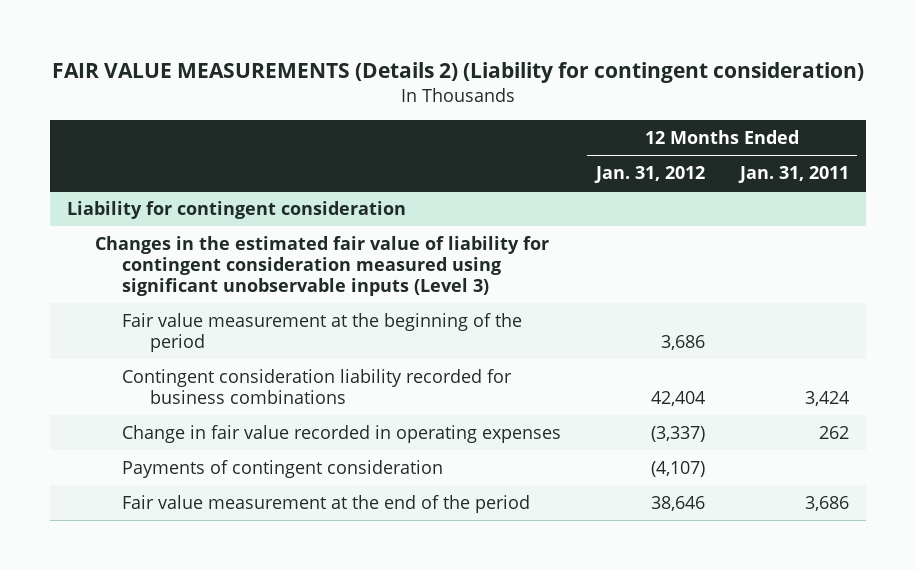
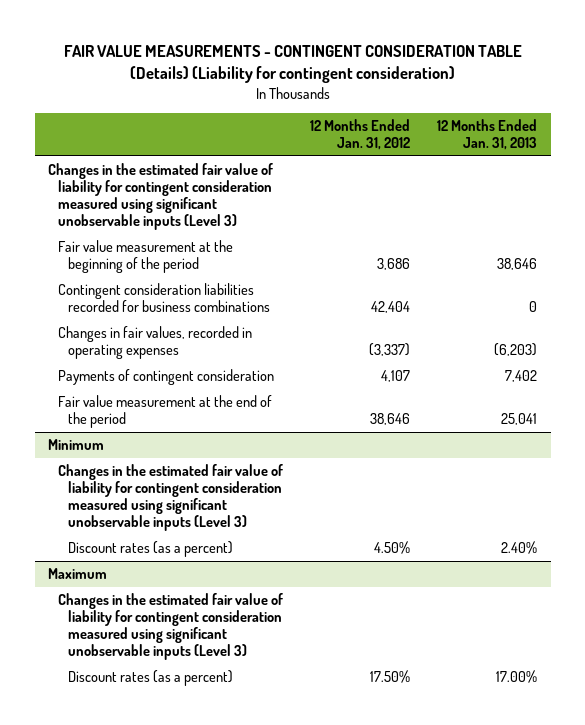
- FAIR VALUE MEASUREMENTS (Details 2) (Liability for contingent consideration)
+ FAIR VALUE MEASUREMENTS - CONTINGENT CONSIDERATION TABLE (Details) (Liability for contingent consideration)
- | 12 Months Ended Jan. 31, 2012 | 12 Months Ended Jan. 31, 2011
+ | 12 Months Ended Jan. 31, 2012 | 12 Months Ended Jan. 31, 2013
- Liability for contingent consideration
- Contingent consideration liability recorded for business combinations | 42,404 | 3,424
- Change in fair value recorded in operating expenses | (3,337) | 262
- Payments of contingent consideration | (4,107) |
+ Contingent consideration liabilities recorded for business combinations | 42,404 | 0
+ Changes in fair values, recorded in operating expenses | (3,337) | (6,203)
+ Payments of contingent consideration | 4,107 | 7,402
+ Minimum
+ Changes in the estimated fair value of liability for contingent consideration measured using significant unobservable inputs (Level 3)
+ Discount rates (as a percent) | 4.50% | 2.40%
+ Maximum
+ Changes in the estimated fair value of liability for contingent consideration measured using significant unobservable inputs (Level 3)
+ Discount rates (as a percent) | 17.50% | 17.00%

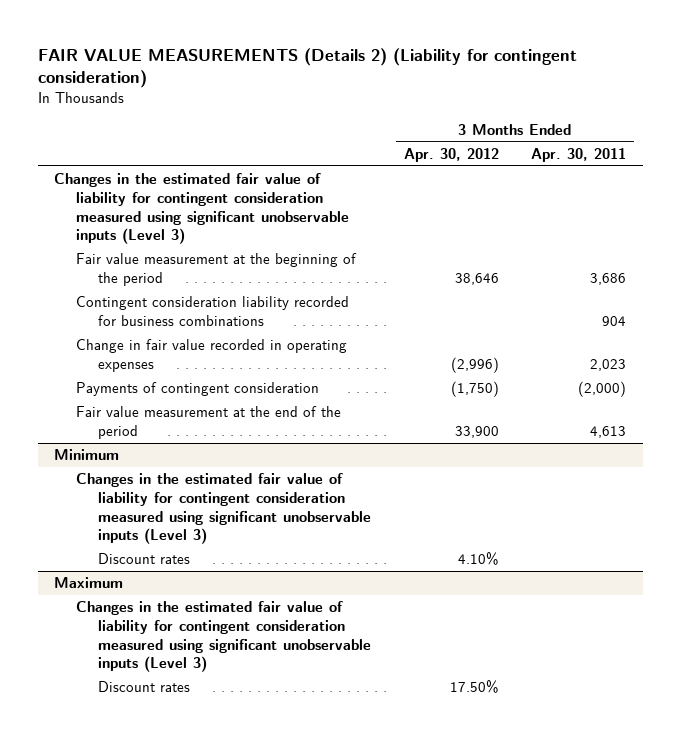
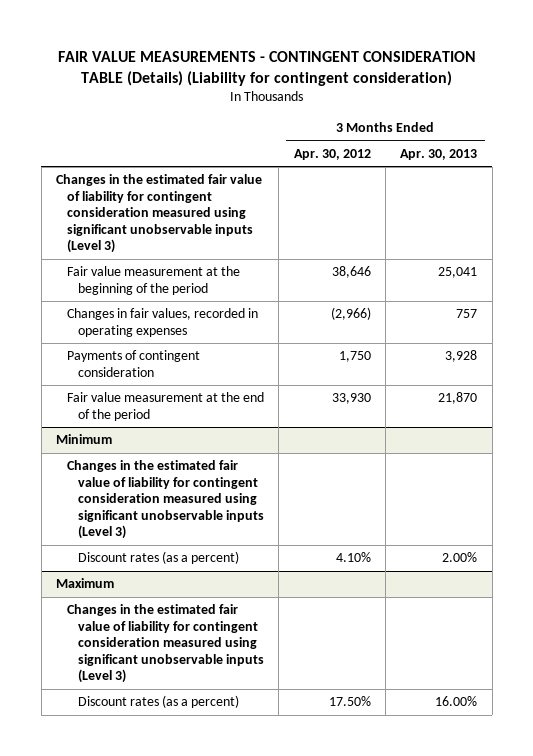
- FAIR VALUE MEASUREMENTS (Details 2) (Liability for contingent consideration)
+ FAIR VALUE MEASUREMENTS - CONTINGENT CONSIDERATION TABLE (Details) (Liability for contingent consideration)
- | 3 Months Ended Apr. 30, 2012 | 3 Months Ended Apr. 30, 2011
+ | 3 Months Ended Apr. 30, 2012 | 3 Months Ended Apr. 30, 2013
- Contingent consideration liability recorded for business combinations | | 904
- Change in fair value recorded in operating expenses | (2,996) | 2,023
- Payments of contingent consideration | (1,750) | (2,000)
- Fair value measurement at the end of the period | 33,900 | 4,613
+ Changes in fair values, recorded in operating expenses | (2,966) | 757
+ Payments of contingent consideration | 1,750 | 3,928
+ Fair value measurement at the end of the period | 33,930 | 21,870
@ Minimum
- Discount rates | 4.10% |
+ Discount rates (as a percent) | 4.10% | 2.00%
@ Maximum
- Discount rates | 17.50% |
+ Discount rates (as a percent) | 17.50% | 16.00%

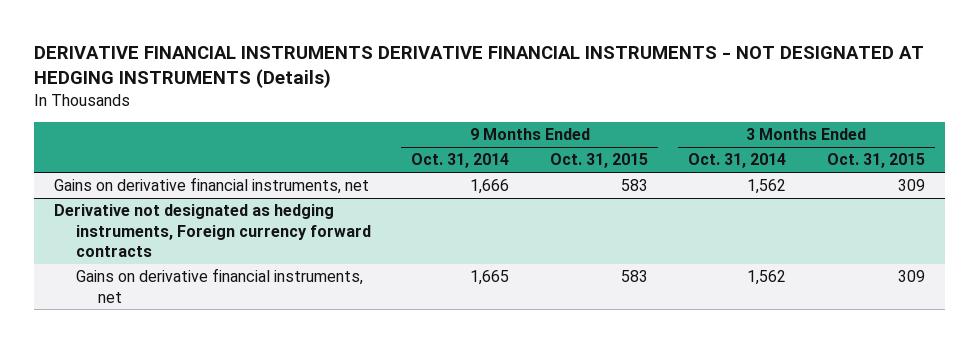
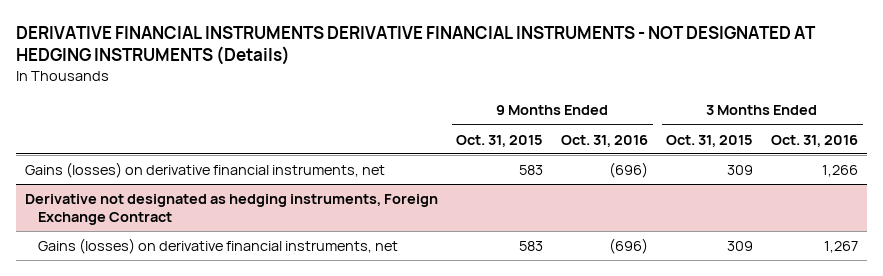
- | 9 Months Ended Oct. 31, 2014 | 9 Months Ended Oct. 31, 2015 | 3 Months Ended Oct. 31, 2014 | 3 Months Ended Oct. 31, 2015
+ | 9 Months Ended Oct. 31, 2015 | 9 Months Ended Oct. 31, 2016 | 3 Months Ended Oct. 31, 2015 | 3 Months Ended Oct. 31, 2016
- Gains on derivative financial instruments, net | 1,666 | 583 | 1,562 | 309
- Derivative not designated as hedging instruments, Foreign currency forward contracts
- Gains on derivative financial instruments, net | 1,665 | 583 | 1,562 | 309
+ Gains (losses) on derivative financial instruments, net | 583 | (696) | 309 | 1,266
+ Derivative not designated as hedging instruments, Foreign Exchange Contract
+ Gains (losses) on derivative financial instruments, net | 583 | (696) | 309 | 1,267

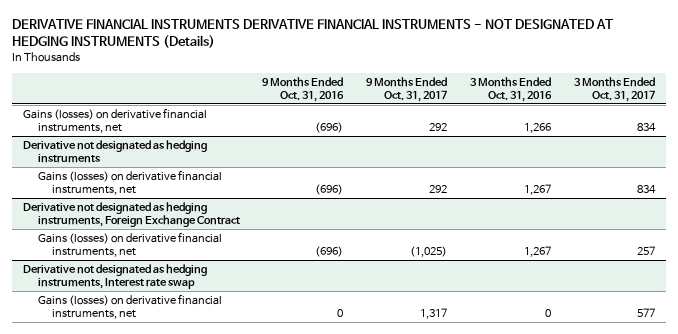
- | 9 Months Ended Oct. 31, 2015 | 9 Months Ended Oct. 31, 2016 | 3 Months Ended Oct. 31, 2015 | 3 Months Ended Oct. 31, 2016
+ | 9 Months Ended Oct. 31, 2016 | 9 Months Ended Oct. 31, 2017 | 3 Months Ended Oct. 31, 2016 | 3 Months Ended Oct. 31, 2017
+ Derivative not designated as hedging instruments
+ Gains (losses) on derivative financial instruments, net | (696) | 292 | 1,267 | 834
+ Derivative not designated as hedging instruments, Interest rate swap
+ Gains (losses) on derivative financial instruments, net | 0 | 1,317 | 0 | 577

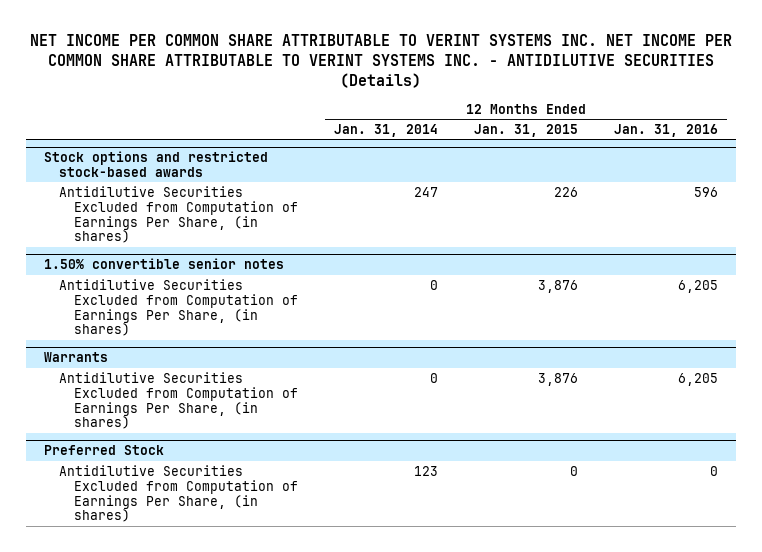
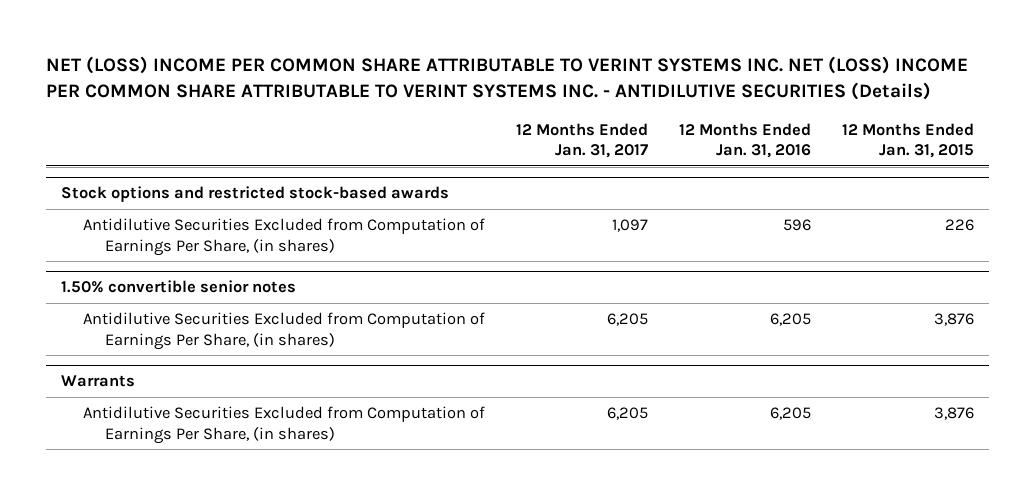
- NET INCOME PER COMMON SHARE ATTRIBUTABLE TO VERINT SYSTEMS INC. NET INCOME PER COMMON SHARE ATTRIBUTABLE TO VERINT SYSTEMS INC. - ANTIDILUTIVE SECURITIES (Details)
+ NET (LOSS) INCOME PER COMMON SHARE ATTRIBUTABLE TO VERINT SYSTEMS INC. NET (LOSS) INCOME PER COMMON SHARE ATTRIBUTABLE TO VERINT SYSTEMS INC. - ANTIDILUTIVE SECURITIES (Details)
- | 12 Months Ended Jan. 31, 2014 | 12 Months Ended Jan. 31, 2015 | 12 Months Ended Jan. 31, 2016
+ | 12 Months Ended Jan. 31, 2017 | 12 Months Ended Jan. 31, 2016 | 12 Months Ended Jan. 31, 2015
- Preferred Stock
- Antidilutive Securities Excluded from Computation of Earnings Per Share, (in shares) | 123 | 0 | 0

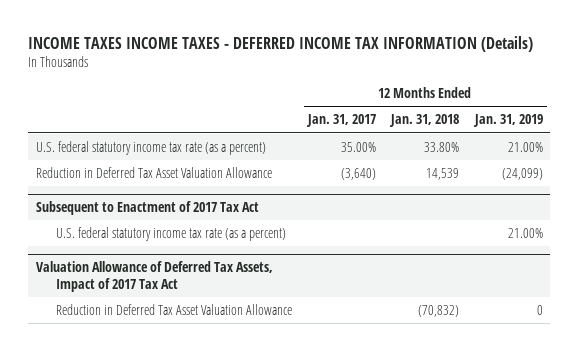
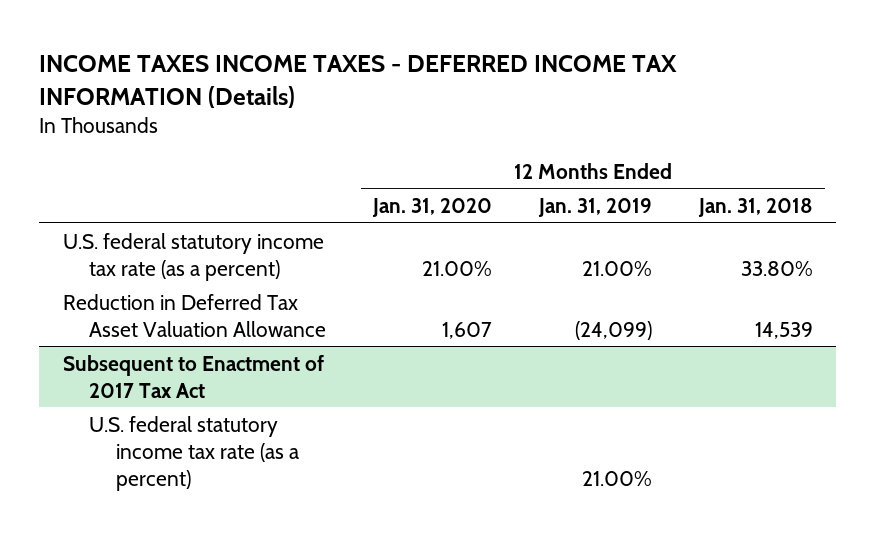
- | 12 Months Ended Jan. 31, 2017 | 12 Months Ended Jan. 31, 2018 | 12 Months Ended Jan. 31, 2019
+ | 12 Months Ended Jan. 31, 2020 | 12 Months Ended Jan. 31, 2019 | 12 Months Ended Jan. 31, 2018
- Valuation Allowance of Deferred Tax Assets, Impact of 2017 Tax Act
- Reduction in Deferred Tax Asset Valuation Allowance | | (70,832) | 0

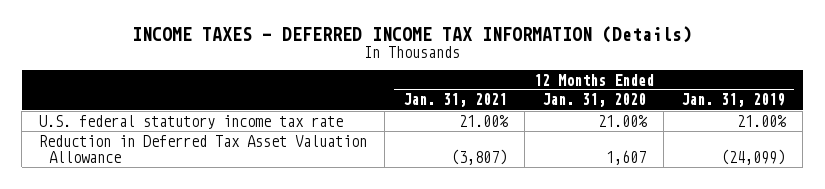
- INCOME TAXES INCOME TAXES - DEFERRED INCOME TAX INFORMATION (Details)
+ INCOME TAXES - DEFERRED INCOME TAX INFORMATION (Details)
- | 12 Months Ended Jan. 31, 2020 | 12 Months Ended Jan. 31, 2019 | 12 Months Ended Jan. 31, 2018
+ | 12 Months Ended Jan. 31, 2021 | 12 Months Ended Jan. 31, 2020 | 12 Months Ended Jan. 31, 2019
- U.S. federal statutory income tax rate (as a percent) | 21.00% | 21.00% | 33.80%
+ U.S. federal statutory income tax rate | 21.00% | 21.00% | 21.00%
- Subsequent to Enactment of 2017 Tax Act
- U.S. federal statutory income tax rate (as a percent) | | 21.00% |

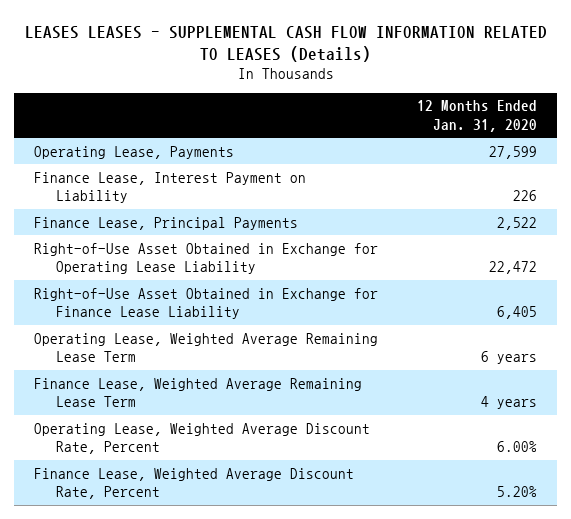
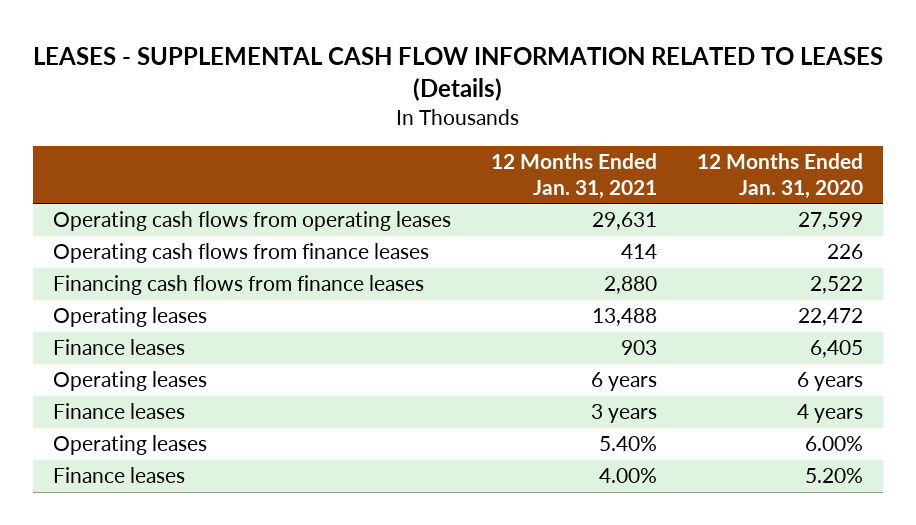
- LEASES LEASES - SUPPLEMENTAL CASH FLOW INFORMATION RELATED TO LEASES (Details)
+ LEASES - SUPPLEMENTAL CASH FLOW INFORMATION RELATED TO LEASES (Details)
- | 12 Months Ended Jan. 31, 2020
+ | 12 Months Ended Jan. 31, 2021 | 12 Months Ended Jan. 31, 2020
- Operating Lease, Payments | 27,599
- Finance Lease, Interest Payment on Liability | 226
- Finance Lease, Principal Payments | 2,522
- Right-of-Use Asset Obtained in Exchange for Operating Lease Liability | 22,472
- Right-of-Use Asset Obtained in Exchange for Finance Lease Liability | 6,405
- Operating Lease, Weighted Average Remaining Lease Term | 6 years
- Finance Lease, Weighted Average Remaining Lease Term | 4 years
- Operating Lease, Weighted Average Discount Rate, Percent | 6.00%
- Finance Lease, Weighted Average Discount Rate, Percent | 5.20%
+ Operating cash flows from operating leases | 29,631 | 27,599
+ Operating cash flows from finance leases | 414 | 226
+ Financing cash flows from finance leases | 2,880 | 2,522
+ Operating leases | 13,488 | 22,472
+ Finance leases | 903 | 6,405
+ Operating leases | 6 years | 6 years
+ Finance leases | 3 years | 4 years
+ Operating leases | 5.40% | 6.00%
+ Finance leases | 4.00% | 5.20%

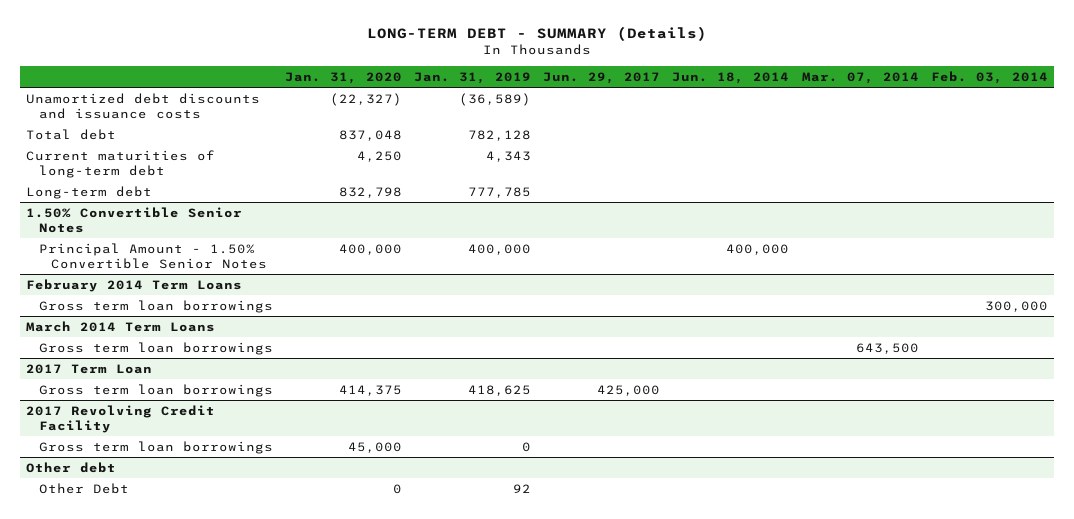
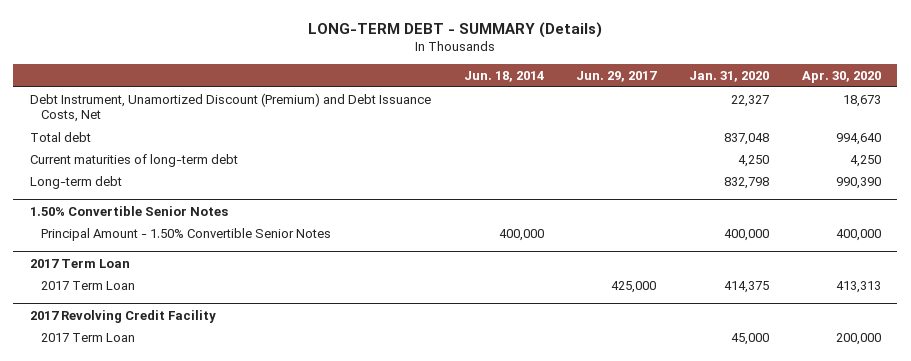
- | Jan. 31, 2020 | Jan. 31, 2019 | Jun. 29, 2017 | Jun. 18, 2014 | Mar. 07, 2014 | Feb. 03, 2014
+ | Jun. 18, 2014 | Jun. 29, 2017 | Jan. 31, 2020 | Apr. 30, 2020
- Unamortized debt discounts and issuance costs | (22,327) | (36,589) | | | |
+ Debt Instrument, Unamortized Discount (Premium) and Debt Issuance Costs, Net | | | 22,327 | 18,673
- February 2014 Term Loans
- Gross term loan borrowings | | | | | | 300,000
- March 2014 Term Loans
- Gross term loan borrowings | | | | | 643,500 |
@ 2017 Term Loan
- Gross term loan borrowings | 414,375 | 418,625 | 425,000 | | |
+ 2017 Term Loan | | 425,000 | 414,375 | 413,313
@ 2017 Revolving Credit Facility
- Gross term loan borrowings | 45,000 | 0 | | | |
- Other debt
- Other Debt | 0 | 92 | | | |
@ 2017 Revolving Credit Facility
+ 2017 Term Loan | | | 45,000 | 200,000

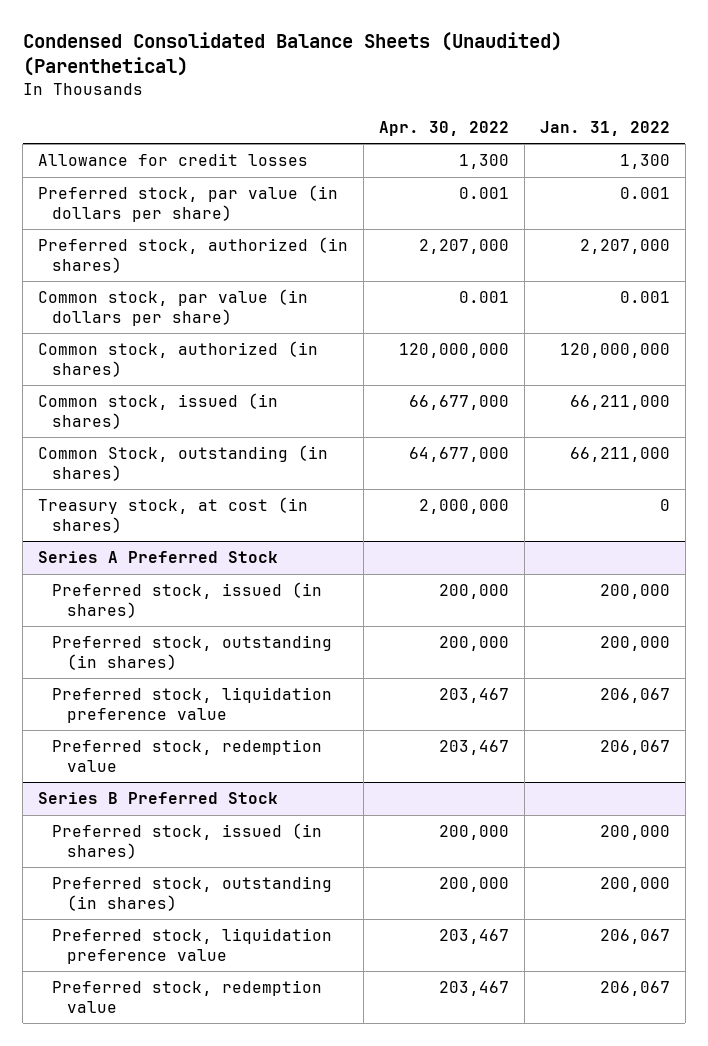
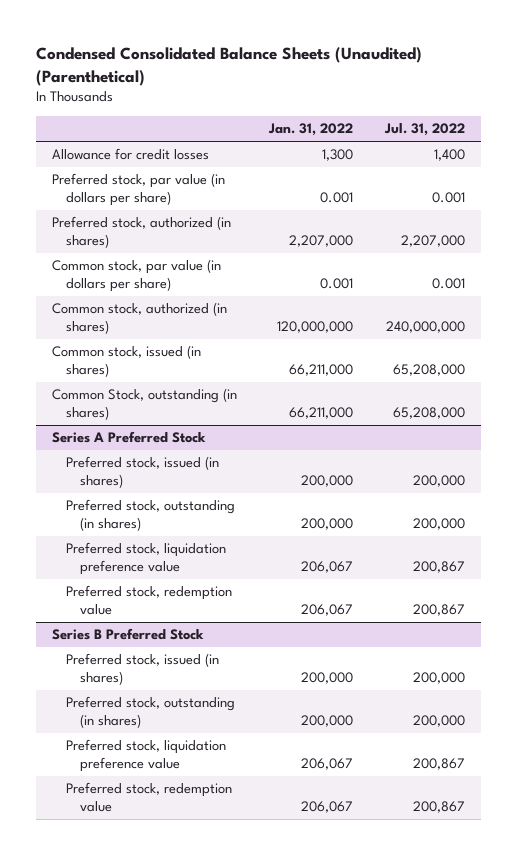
- | Apr. 30, 2022 | Jan. 31, 2022
+ | Jan. 31, 2022 | Jul. 31, 2022
- Treasury stock, at cost (in shares) | 2,000,000 | 0

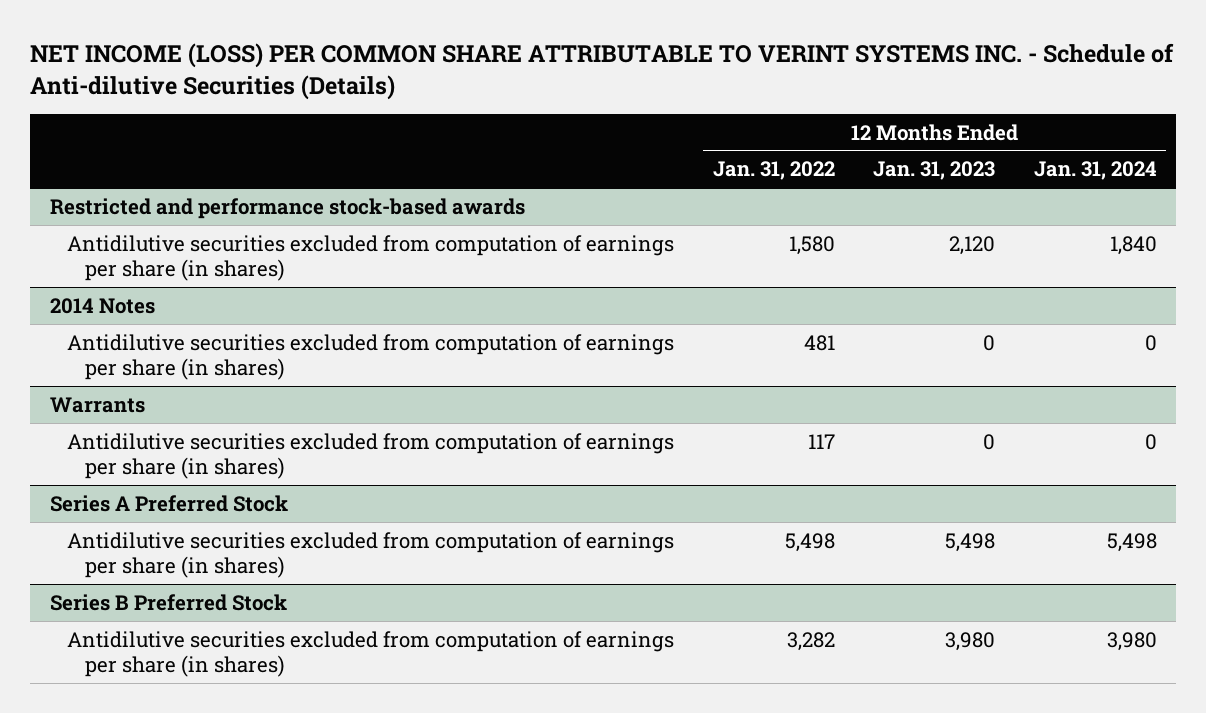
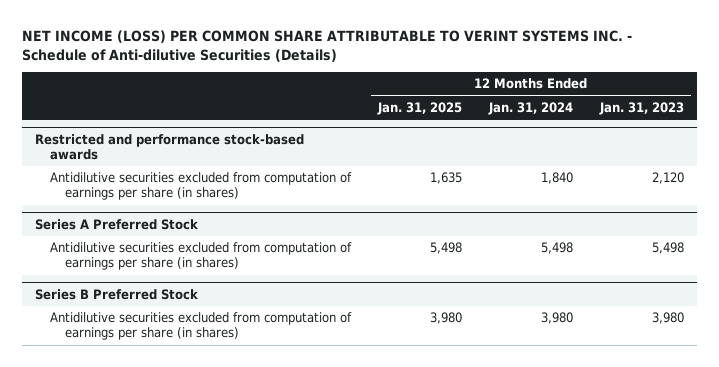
- | 12 Months Ended Jan. 31, 2022 | 12 Months Ended Jan. 31, 2023 | 12 Months Ended Jan. 31, 2024
+ | 12 Months Ended Jan. 31, 2025 | 12 Months Ended Jan. 31, 2024 | 12 Months Ended Jan. 31, 2023
- 2014 Notes
- Antidilutive securities excluded from computation of earnings per share (in shares) | 481 | 0 | 0
- Warrants
- Antidilutive securities excluded from computation of earnings per share (in shares) | 117 | 0 | 0

